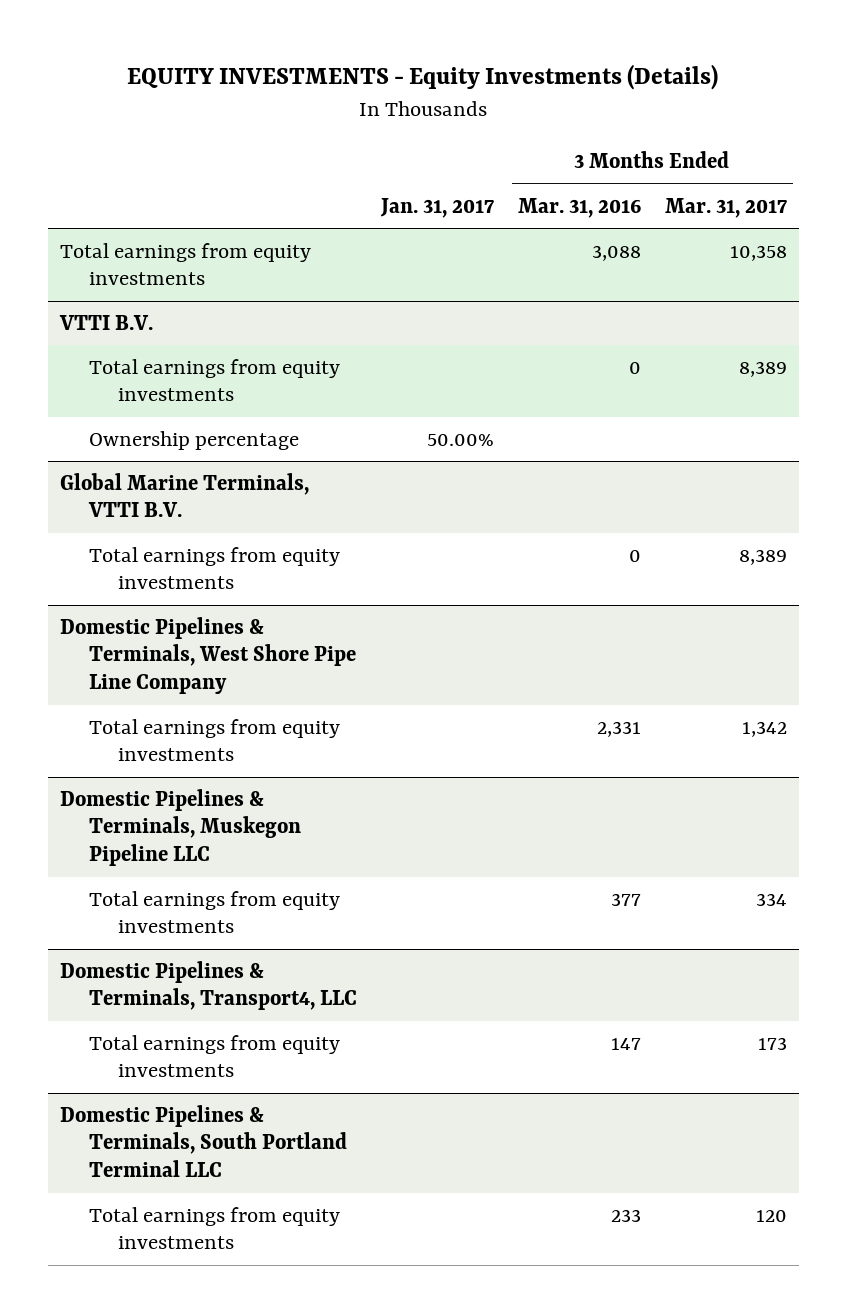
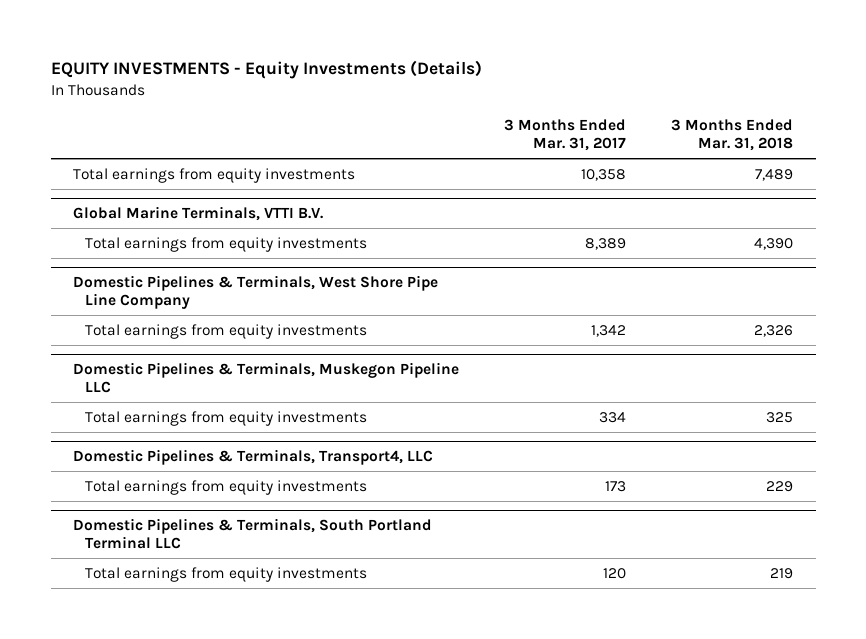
- | Jan. 31, 2017 | 3 Months Ended Mar. 31, 2016 | 3 Months Ended Mar. 31, 2017
+ | 3 Months Ended Mar. 31, 2017 | 3 Months Ended Mar. 31, 2018
- VTTI B.V.
- Total earnings from equity investments | | 0 | 8,389
- Ownership percentage | 50.00% | |

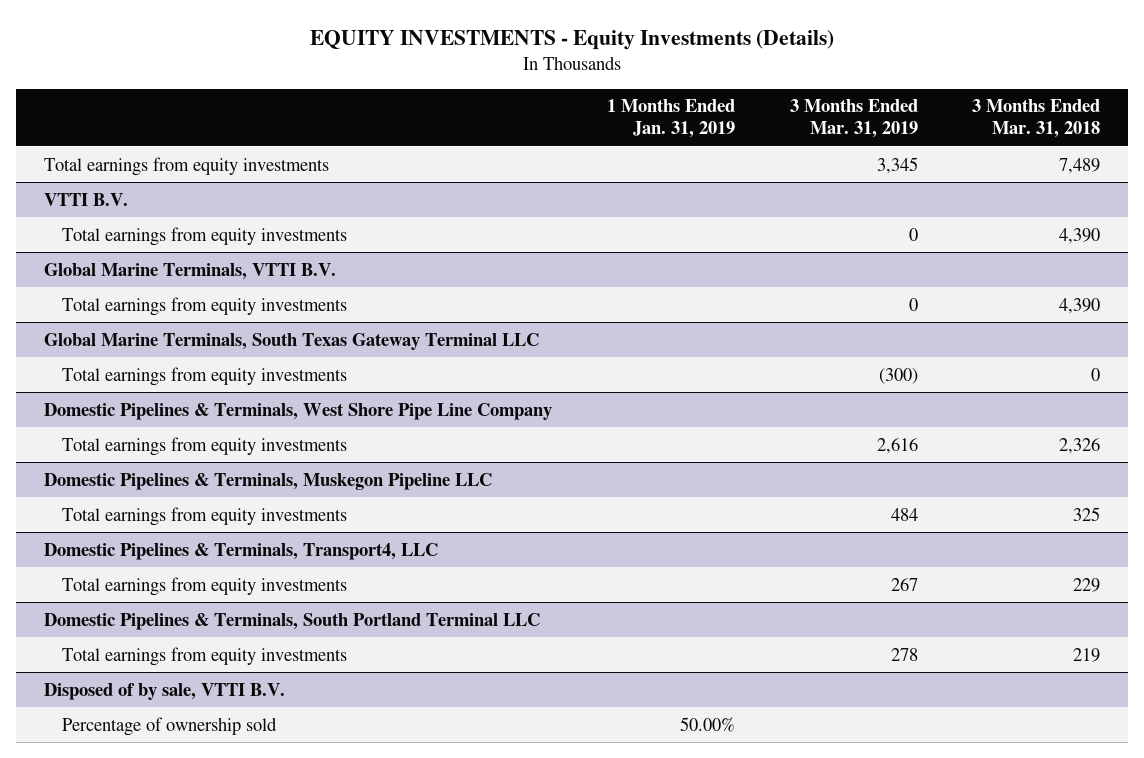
- | 3 Months Ended Mar. 31, 2017 | 3 Months Ended Mar. 31, 2018
+ | 1 Months Ended Jan. 31, 2019 | 3 Months Ended Mar. 31, 2019 | 3 Months Ended Mar. 31, 2018
+ VTTI B.V.
+ Total earnings from equity investments | | 0 | 4,390
+ Global Marine Terminals, South Texas Gateway Terminal LLC
+ Total earnings from equity investments | | (300) | 0
+ Disposed of by sale, VTTI B.V.
+ Percentage of ownership sold | 50.00% | |

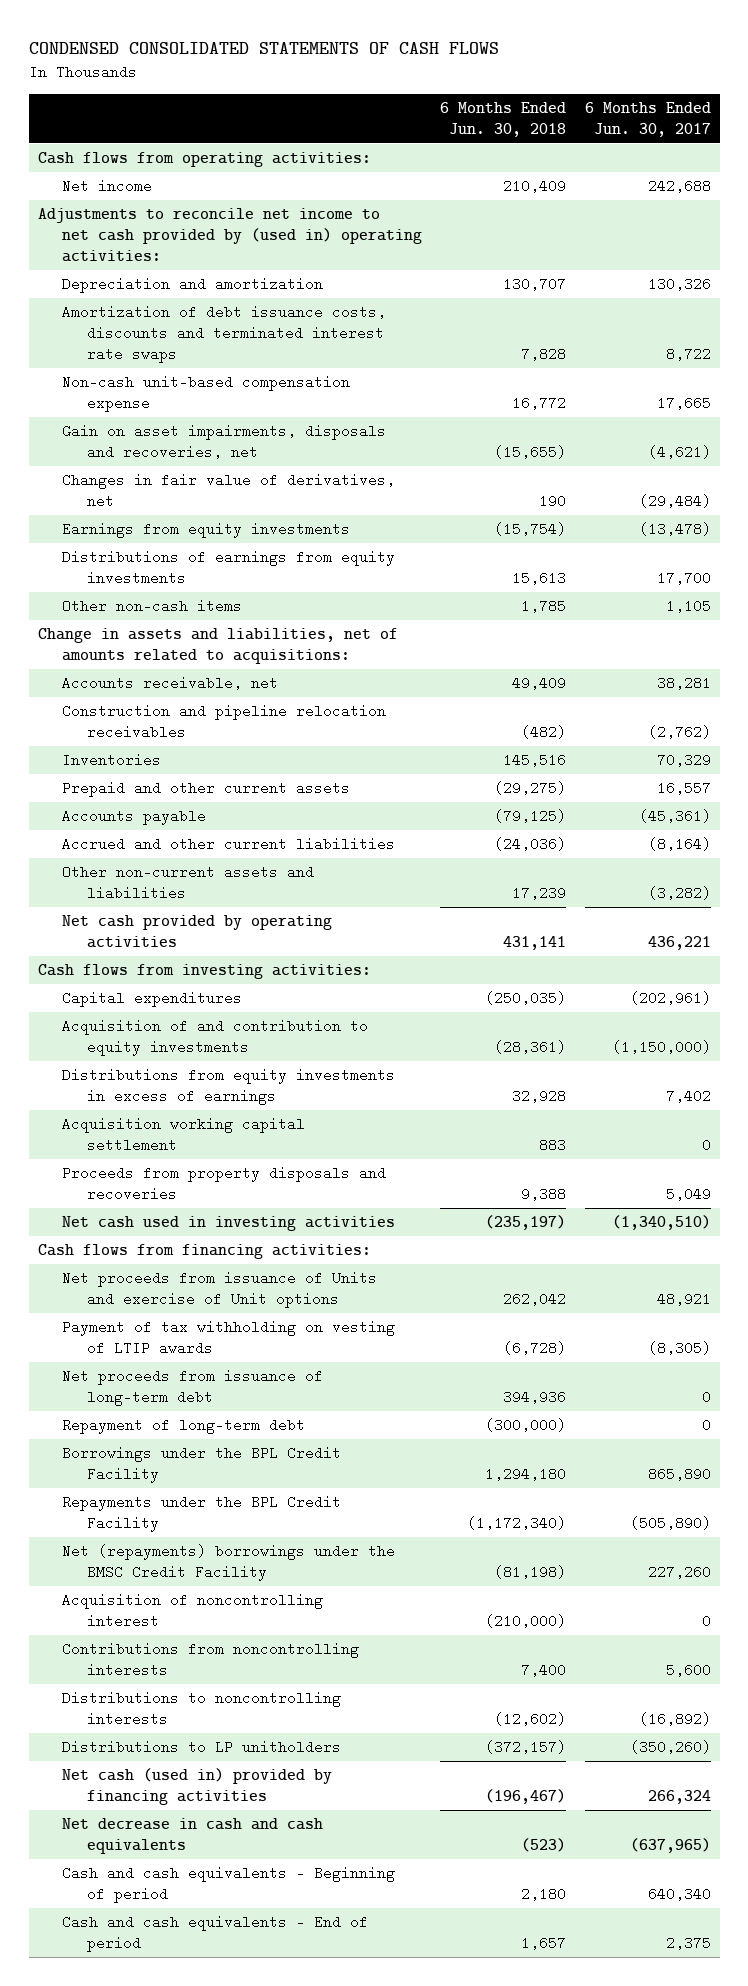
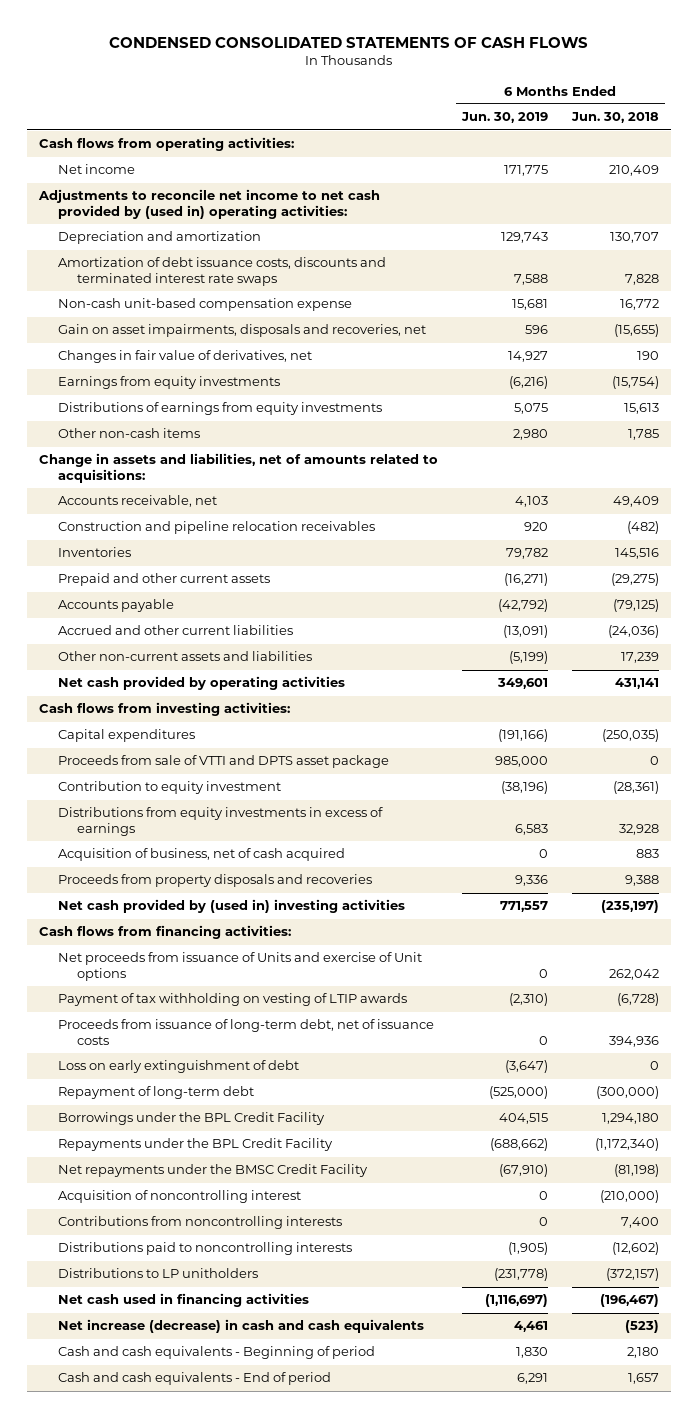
- | 6 Months Ended Jun. 30, 2018 | 6 Months Ended Jun. 30, 2017
+ | 6 Months Ended Jun. 30, 2019 | 6 Months Ended Jun. 30, 2018
- Acquisition of and contribution to equity investments | (28,361) | (1,150,000)
+ Proceeds from sale of VTTI and DPTS asset package | 985,000 | 0
+ Contribution to equity investment | (38,196) | (28,361)
- Acquisition working capital settlement | 883 | 0
+ Acquisition of business, net of cash acquired | 0 | 883
- Net cash used in investing activities | (235,197) | (1,340,510)
+ Net cash provided by (used in) investing activities | 771,557 | (235,197)
- Net proceeds from issuance of long-term debt | 394,936 | 0
+ Proceeds from issuance of long-term debt, net of issuance costs | 0 | 394,936
+ Loss on early extinguishment of debt | (3,647) | 0
- Net (repayments) borrowings under the BMSC Credit Facility | (81,198) | 227,260
+ Net repayments under the BMSC Credit Facility | (67,910) | (81,198)
- Distributions to noncontrolling interests | (12,602) | (16,892)
+ Distributions paid to noncontrolling interests | (1,905) | (12,602)
- Net cash (used in) provided by financing activities | (196,467) | 266,324
- Net decrease in cash and cash equivalents | (523) | (637,965)
+ Net cash used in financing activities | (1,116,697) | (196,467)
+ Net increase (decrease) in cash and cash equivalents | 4,461 | (523)

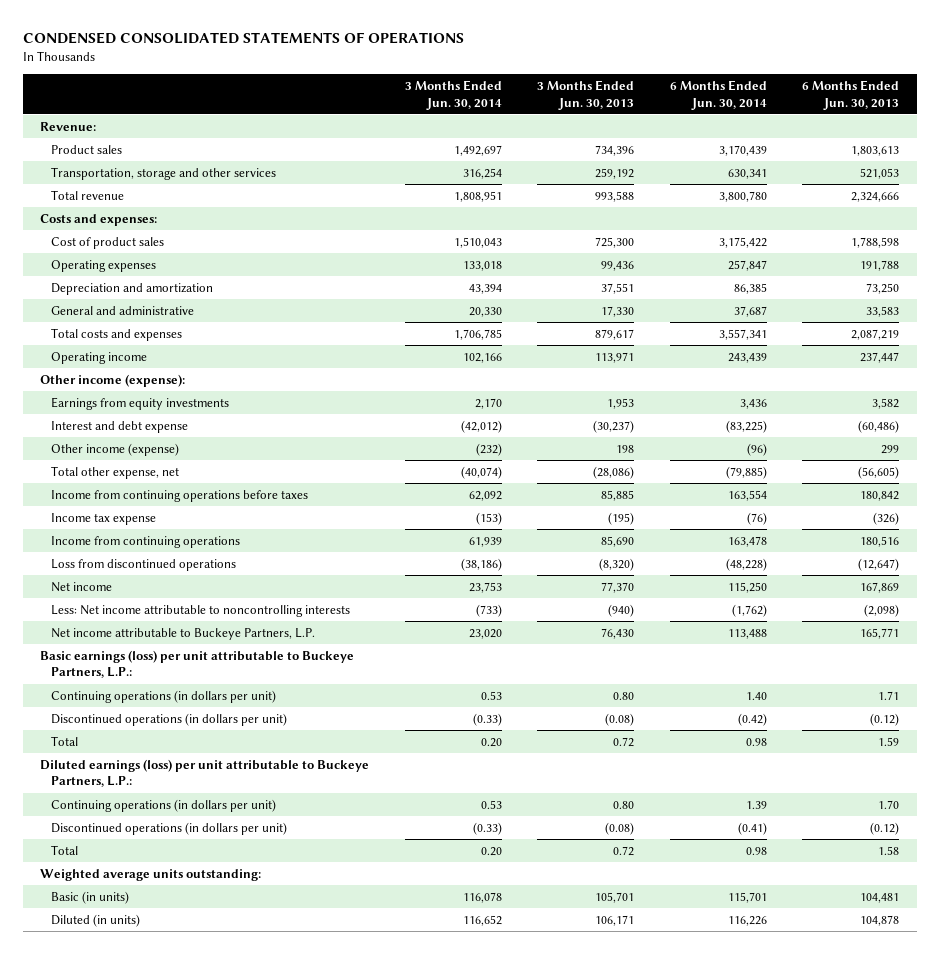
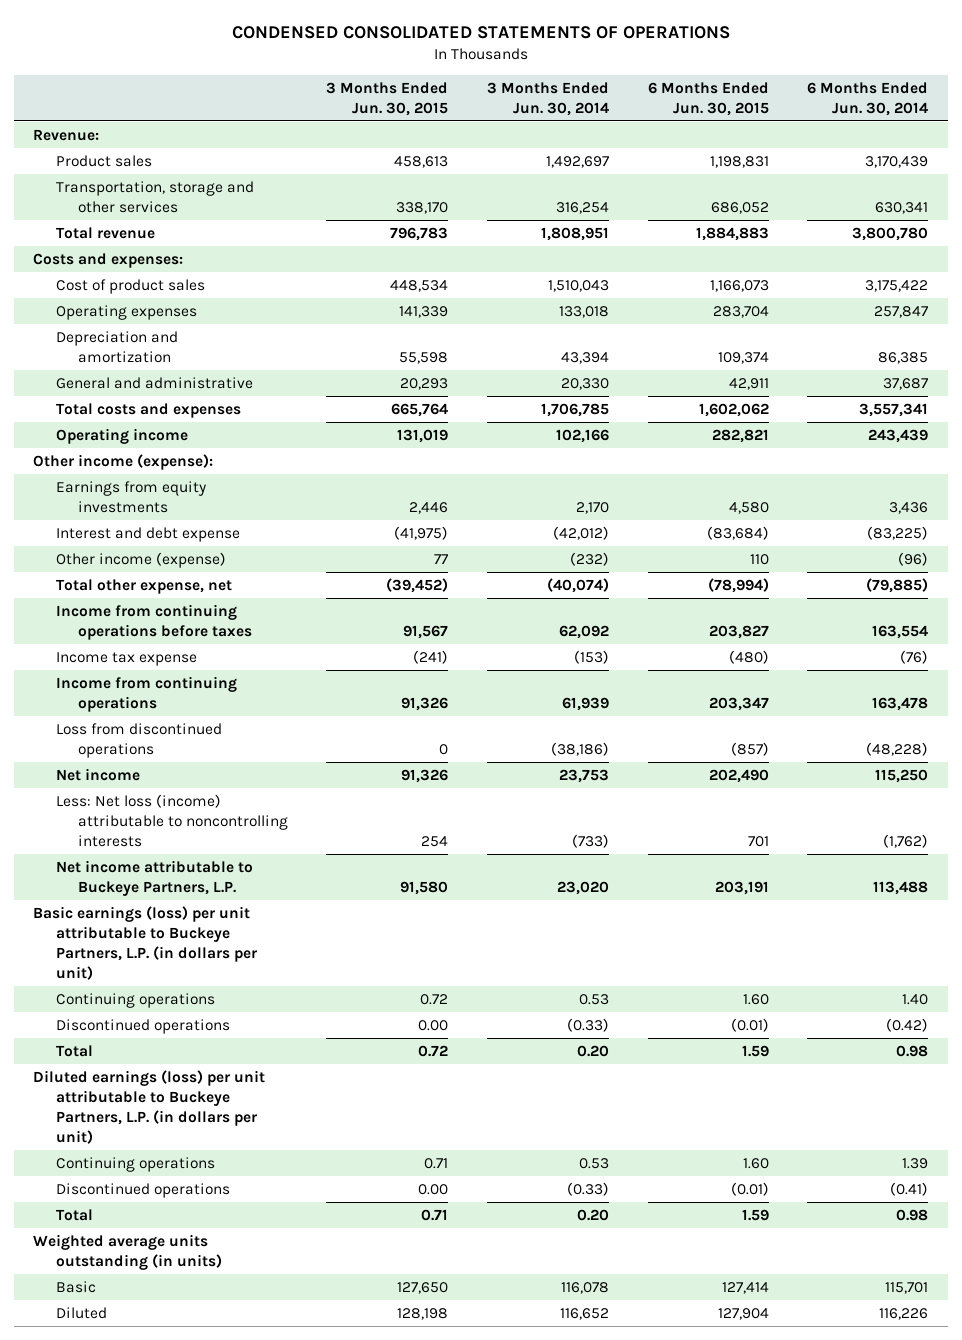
- | 3 Months Ended Jun. 30, 2014 | 3 Months Ended Jun. 30, 2013 | 6 Months Ended Jun. 30, 2014 | 6 Months Ended Jun. 30, 2013
+ | 3 Months Ended Jun. 30, 2015 | 3 Months Ended Jun. 30, 2014 | 6 Months Ended Jun. 30, 2015 | 6 Months Ended Jun. 30, 2014
- Less: Net income attributable to noncontrolling interests | (733) | (940) | (1,762) | (2,098)
+ Less: Net loss (income) attributable to noncontrolling interests | 254 | (733) | 701 | (1,762)
- Basic earnings (loss) per unit attributable to Buckeye Partners, L.P.:
- Continuing operations (in dollars per unit) | 0.53 | 0.80 | 1.40 | 1.71
- Discontinued operations (in dollars per unit) | (0.33) | (0.08) | (0.42) | (0.12)
+ Basic earnings (loss) per unit attributable to Buckeye Partners, L.P. (in dollars per unit)
+ Continuing operations | 0.72 | 0.53 | 1.60 | 1.40
+ Discontinued operations | 0.00 | (0.33) | (0.01) | (0.42)
- Diluted earnings (loss) per unit attributable to Buckeye Partners, L.P.:
- Continuing operations (in dollars per unit) | 0.53 | 0.80 | 1.39 | 1.70
- Discontinued operations (in dollars per unit) | (0.33) | (0.08) | (0.41) | (0.12)
+ Diluted earnings (loss) per unit attributable to Buckeye Partners, L.P. (in dollars per unit)
+ Continuing operations | 0.71 | 0.53 | 1.60 | 1.39
+ Discontinued operations | 0.00 | (0.33) | (0.01) | (0.41)
- Weighted average units outstanding:
- Basic (in units) | 116,078 | 105,701 | 115,701 | 104,481
- Diluted (in units) | 116,652 | 106,171 | 116,226 | 104,878
+ Weighted average units outstanding (in units)
+ Basic | 127,650 | 116,078 | 127,414 | 115,701
+ Diluted | 128,198 | 116,652 | 127,904 | 116,226

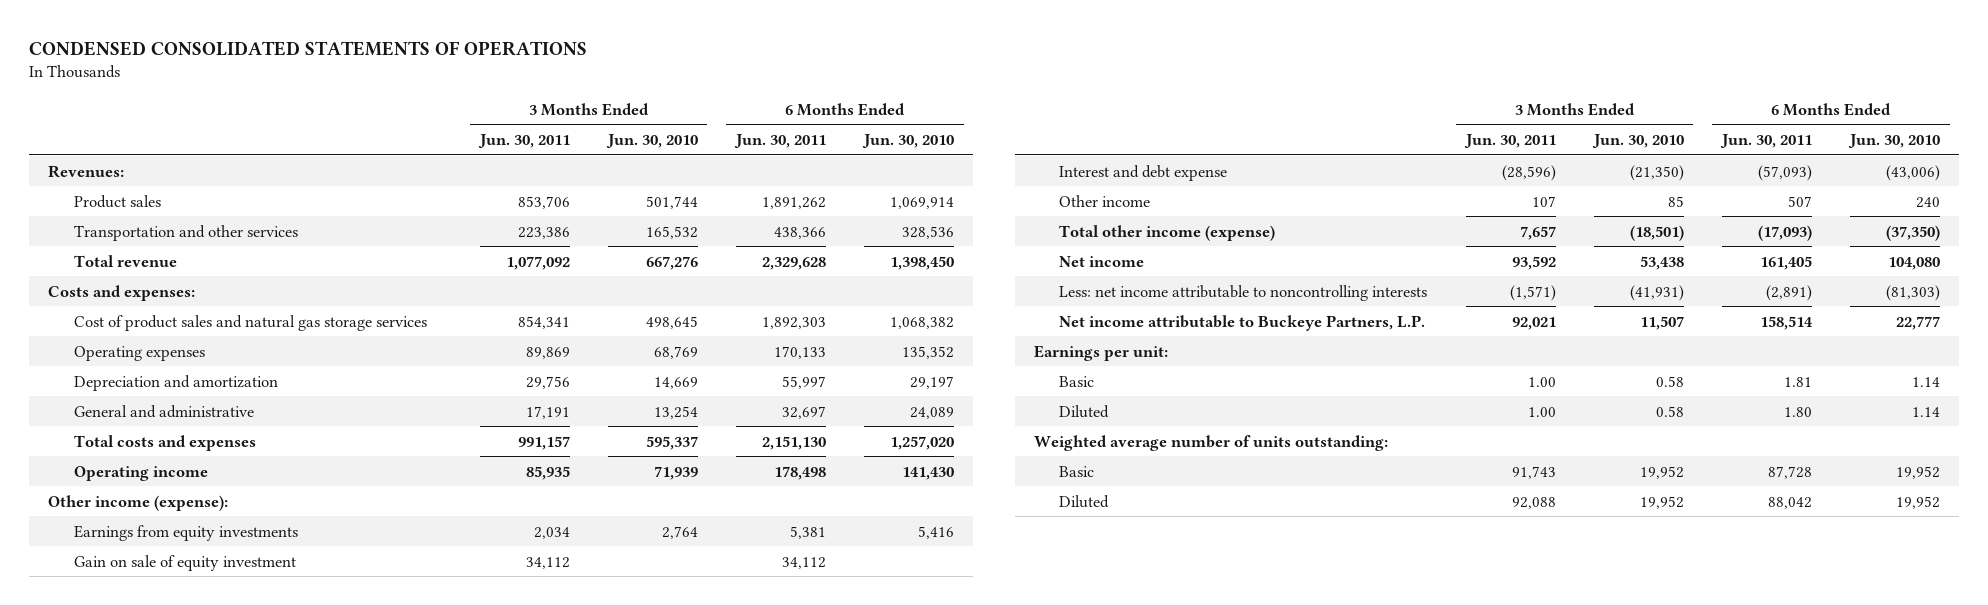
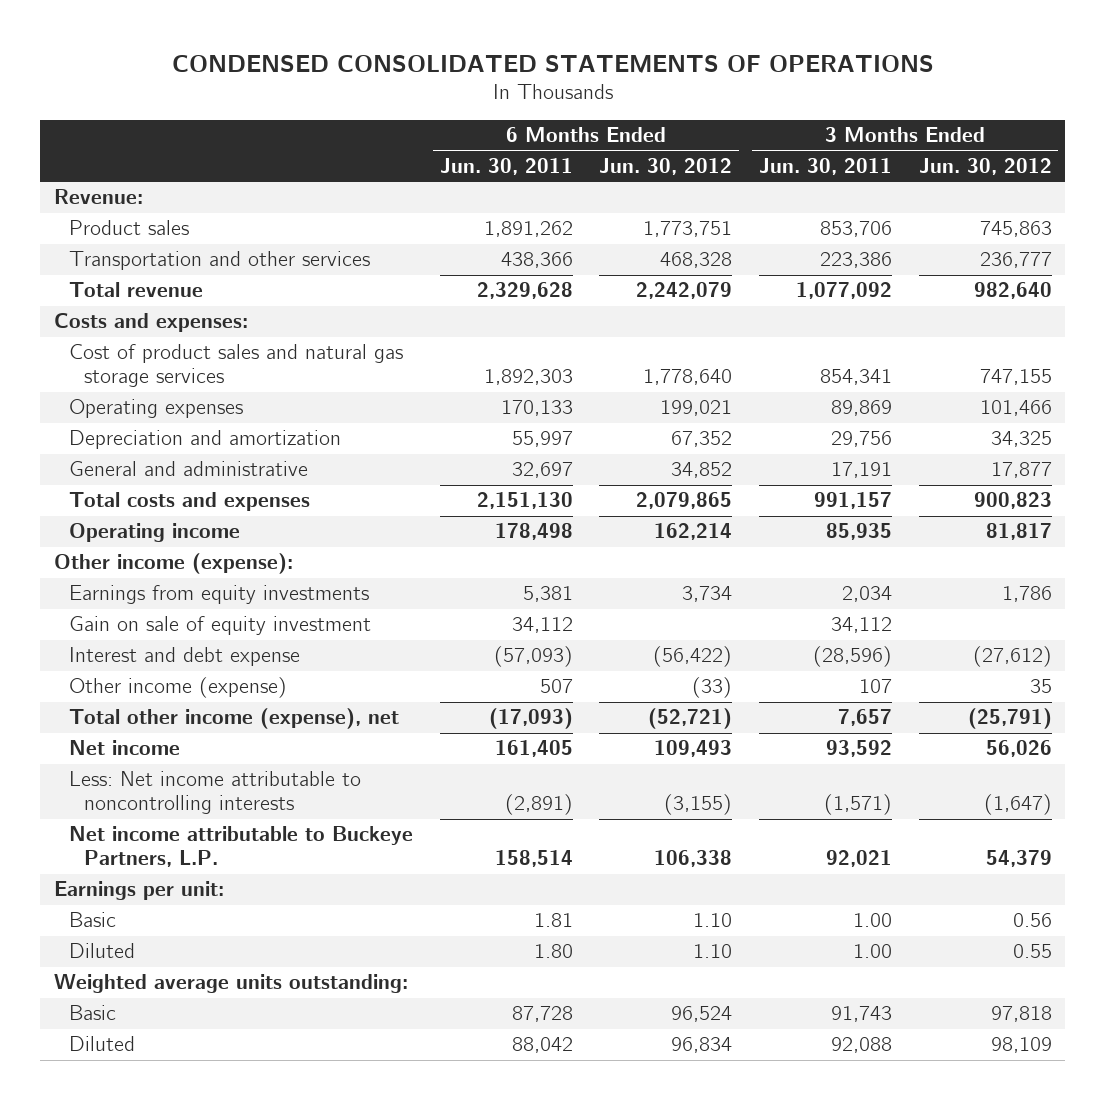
- | 3 Months Ended Jun. 30, 2011 | 3 Months Ended Jun. 30, 2010 | 6 Months Ended Jun. 30, 2011 | 6 Months Ended Jun. 30, 2010
+ | 6 Months Ended Jun. 30, 2011 | 6 Months Ended Jun. 30, 2012 | 3 Months Ended Jun. 30, 2011 | 3 Months Ended Jun. 30, 2012
- Revenues:
+ Revenue:
- Other income | 107 | 85 | 507 | 240
- Total other income (expense) | 7,657 | (18,501) | (17,093) | (37,350)
+ Other income (expense) | 507 | (33) | 107 | 35
+ Total other income (expense), net | (17,093) | (52,721) | 7,657 | (25,791)
- Less: net income attributable to noncontrolling interests | (1,571) | (41,931) | (2,891) | (81,303)
+ Less: Net income attributable to noncontrolling interests | (2,891) | (3,155) | (1,571) | (1,647)
- Weighted average number of units outstanding:
+ Weighted average units outstanding:

